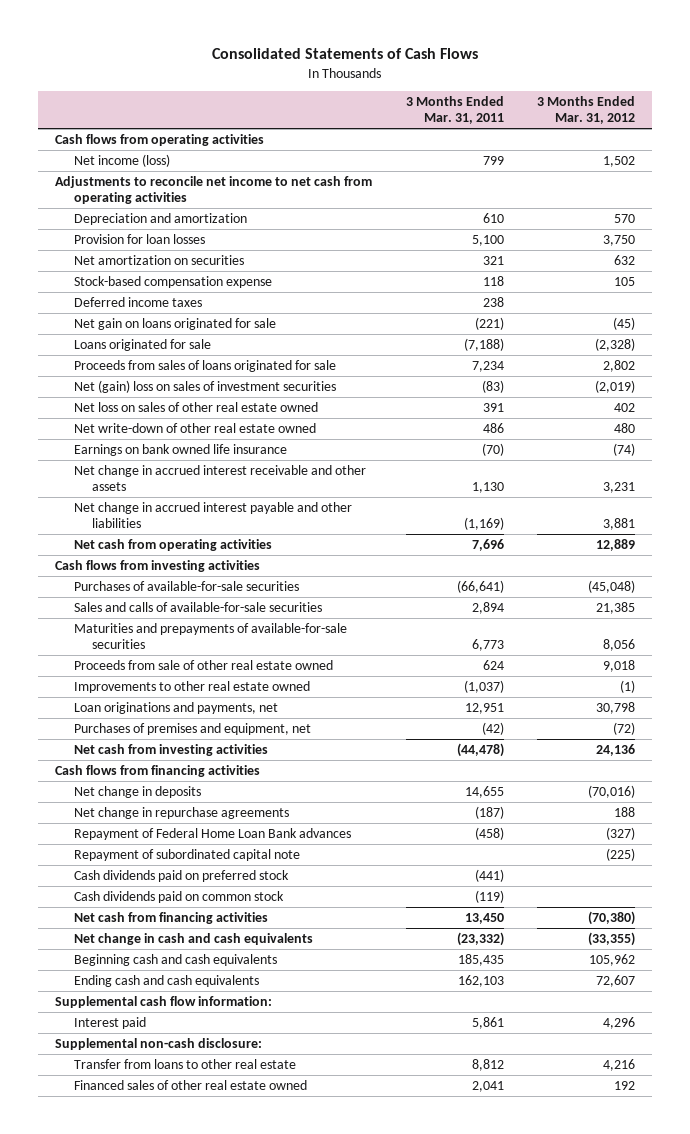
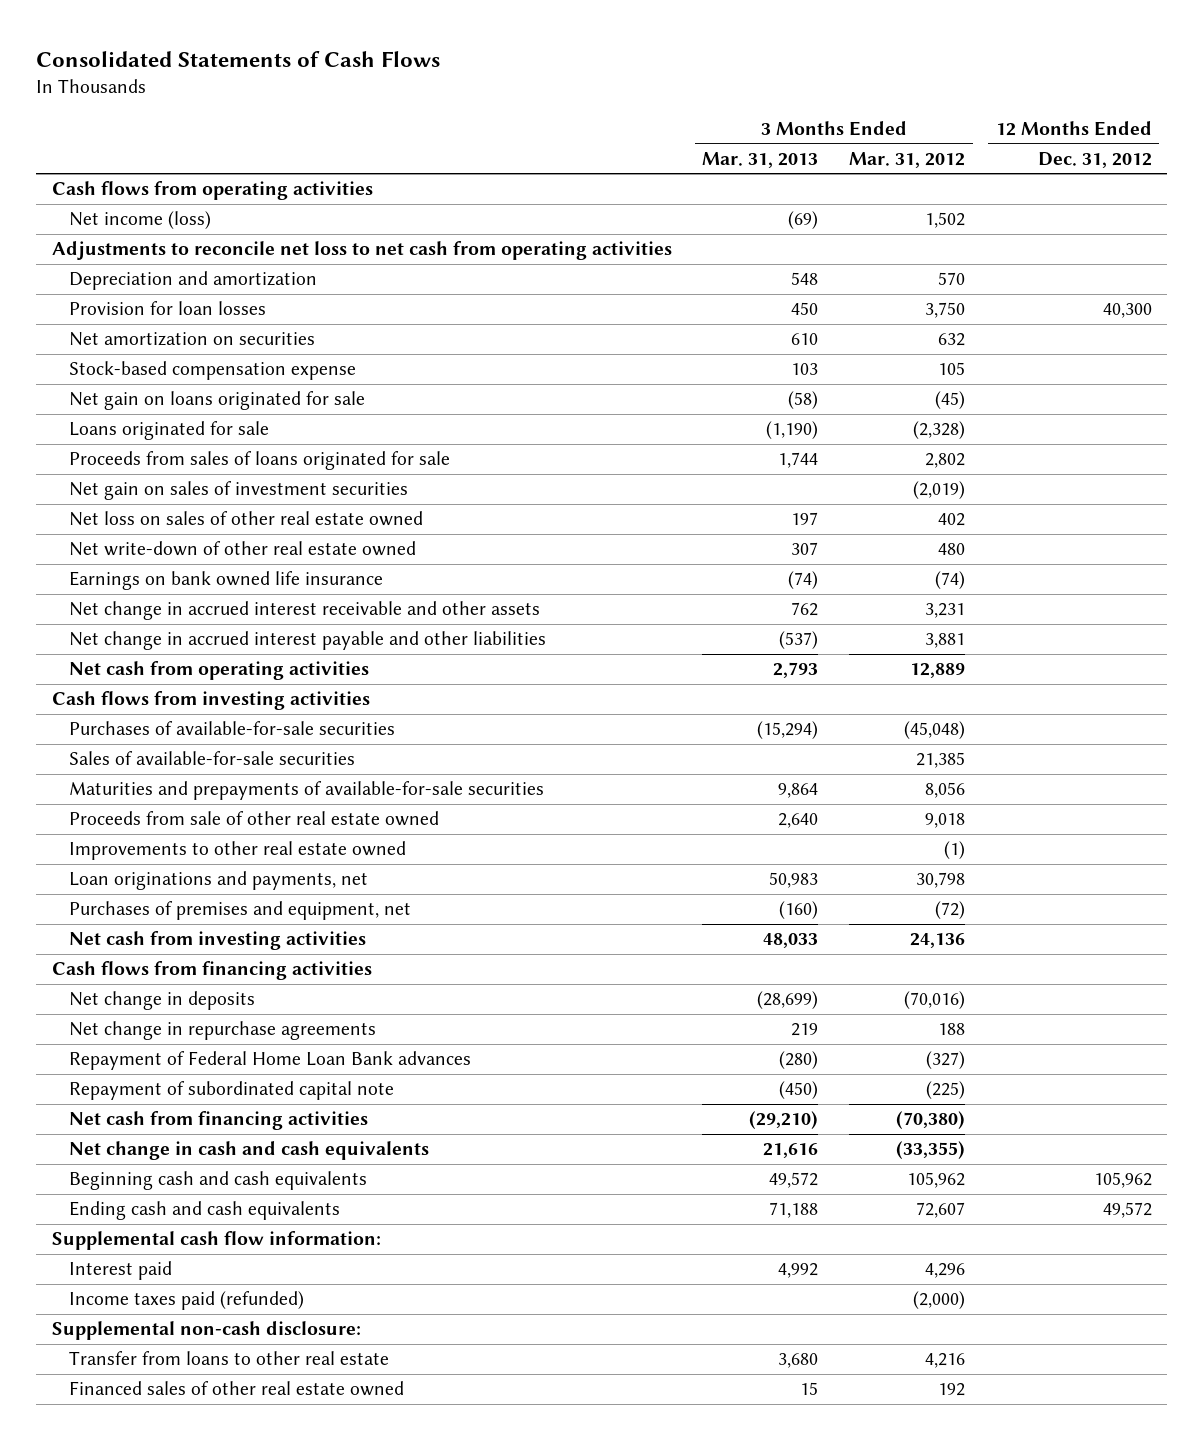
- | 3 Months Ended Mar. 31, 2011 | 3 Months Ended Mar. 31, 2012
+ | 3 Months Ended Mar. 31, 2013 | 3 Months Ended Mar. 31, 2012 | 12 Months Ended Dec. 31, 2012
- Adjustments to reconcile net income to net cash from operating activities
+ Adjustments to reconcile net loss to net cash from operating activities
- Deferred income taxes | 238 |
- Net (gain) loss on sales of investment securities | (83) | (2,019)
+ Net gain on sales of investment securities | | (2,019) |
- Sales and calls of available-for-sale securities | 2,894 | 21,385
+ Sales of available-for-sale securities | | 21,385 |
- Cash dividends paid on preferred stock | (441) |
- Cash dividends paid on common stock | (119) |
+ Income taxes paid (refunded) | | (2,000) |

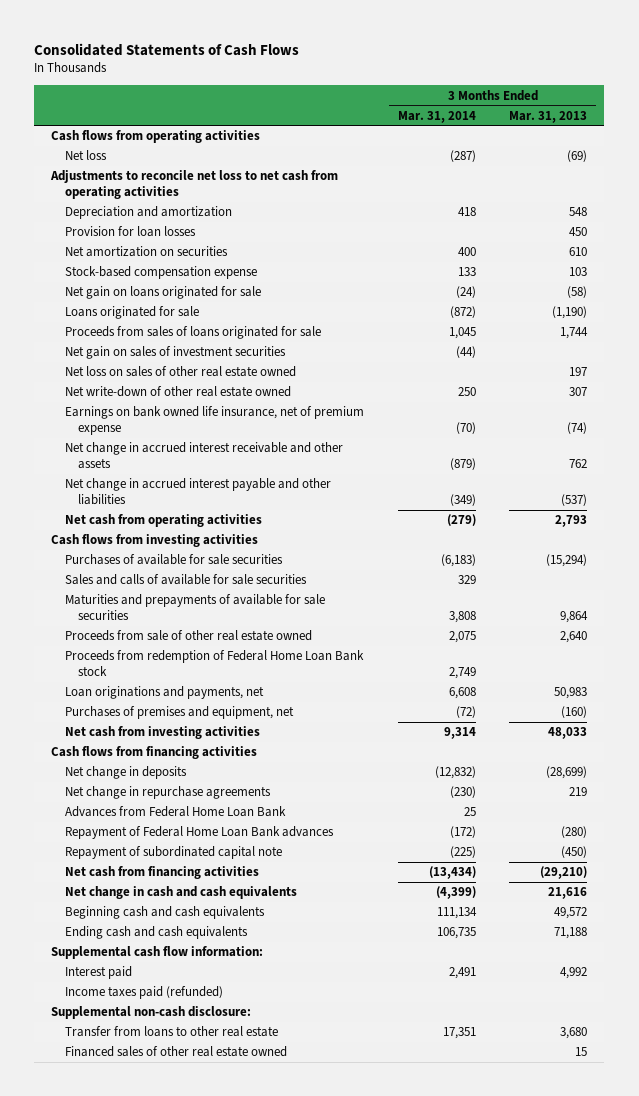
- | 3 Months Ended Mar. 31, 2013 | 3 Months Ended Mar. 31, 2012 | 12 Months Ended Dec. 31, 2012
+ | 3 Months Ended Mar. 31, 2014 | 3 Months Ended Mar. 31, 2013
- Net income (loss) | (69) | 1,502 |
+ Net loss | (287) | (69)
- Earnings on bank owned life insurance | (74) | (74) |
+ Earnings on bank owned life insurance, net of premium expense | (70) | (74)
- Purchases of available-for-sale securities | (15,294) | (45,048) |
- Sales of available-for-sale securities | | 21,385 |
- Maturities and prepayments of available-for-sale securities | 9,864 | 8,056 |
+ Purchases of available for sale securities | (6,183) | (15,294)
+ Sales and calls of available for sale securities | 329 |
+ Maturities and prepayments of available for sale securities | 3,808 | 9,864
- Improvements to other real estate owned | | (1) |
+ Proceeds from redemption of Federal Home Loan Bank stock | 2,749 |
+ Advances from Federal Home Loan Bank | 25 |

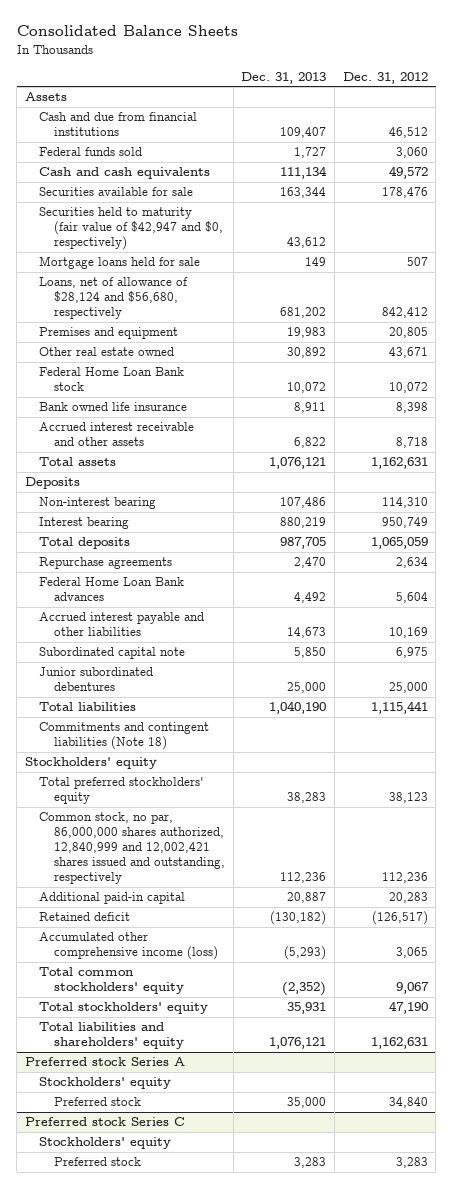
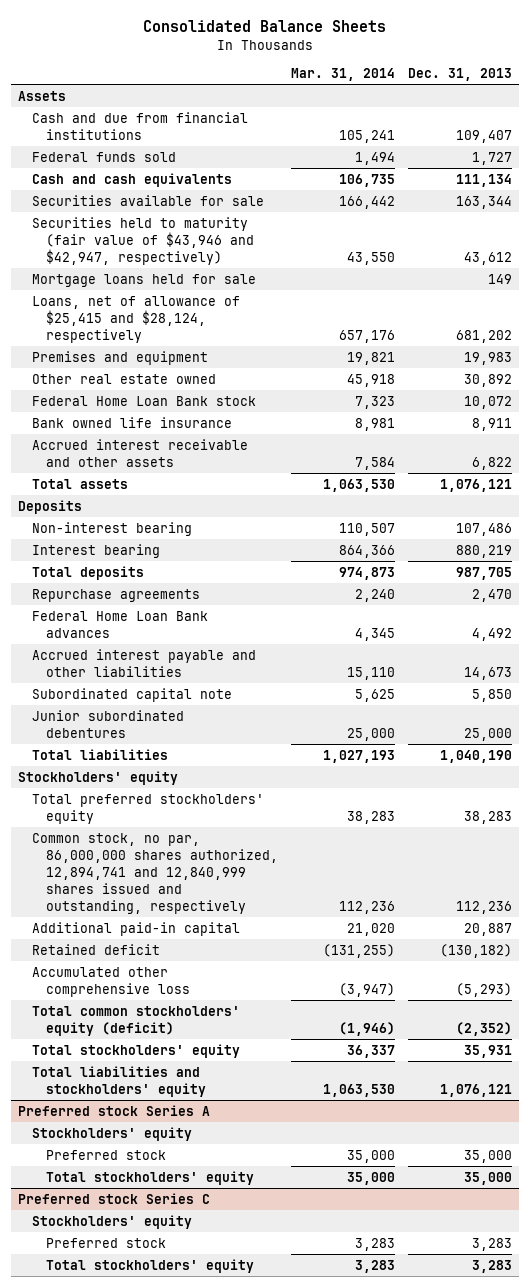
- | Dec. 31, 2013 | Dec. 31, 2012
+ | Mar. 31, 2014 | Dec. 31, 2013
- Securities held to maturity (fair value of $42,947 and $0, respectively) | 43,612 |
+ Securities held to maturity (fair value of $43,946 and $42,947, respectively) | 43,550 | 43,612
- Loans, net of allowance of $28,124 and $56,680, respectively | 681,202 | 842,412
+ Loans, net of allowance of $25,415 and $28,124, respectively | 657,176 | 681,202
- Commitments and contingent liabilities (Note 18)
- Common stock, no par, 86,000,000 shares authorized, 12,840,999 and 12,002,421 shares issued and outstanding, respectively | 112,236 | 112,236
+ Common stock, no par, 86,000,000 shares authorized, 12,894,741 and 12,840,999 shares issued and outstanding, respectively | 112,236 | 112,236
- Accumulated other comprehensive income (loss) | (5,293) | 3,065
- Total common stockholders' equity | (2,352) | 9,067
+ Accumulated other comprehensive loss | (3,947) | (5,293)
+ Total common stockholders' equity (deficit) | (1,946) | (2,352)
- Total liabilities and shareholders' equity | 1,076,121 | 1,162,631
+ Total liabilities and stockholders' equity | 1,063,530 | 1,076,121
@ Preferred stock Series A
+ Total stockholders' equity | 35,000 | 35,000
@ Preferred stock Series C
+ Total stockholders' equity | 3,283 | 3,283

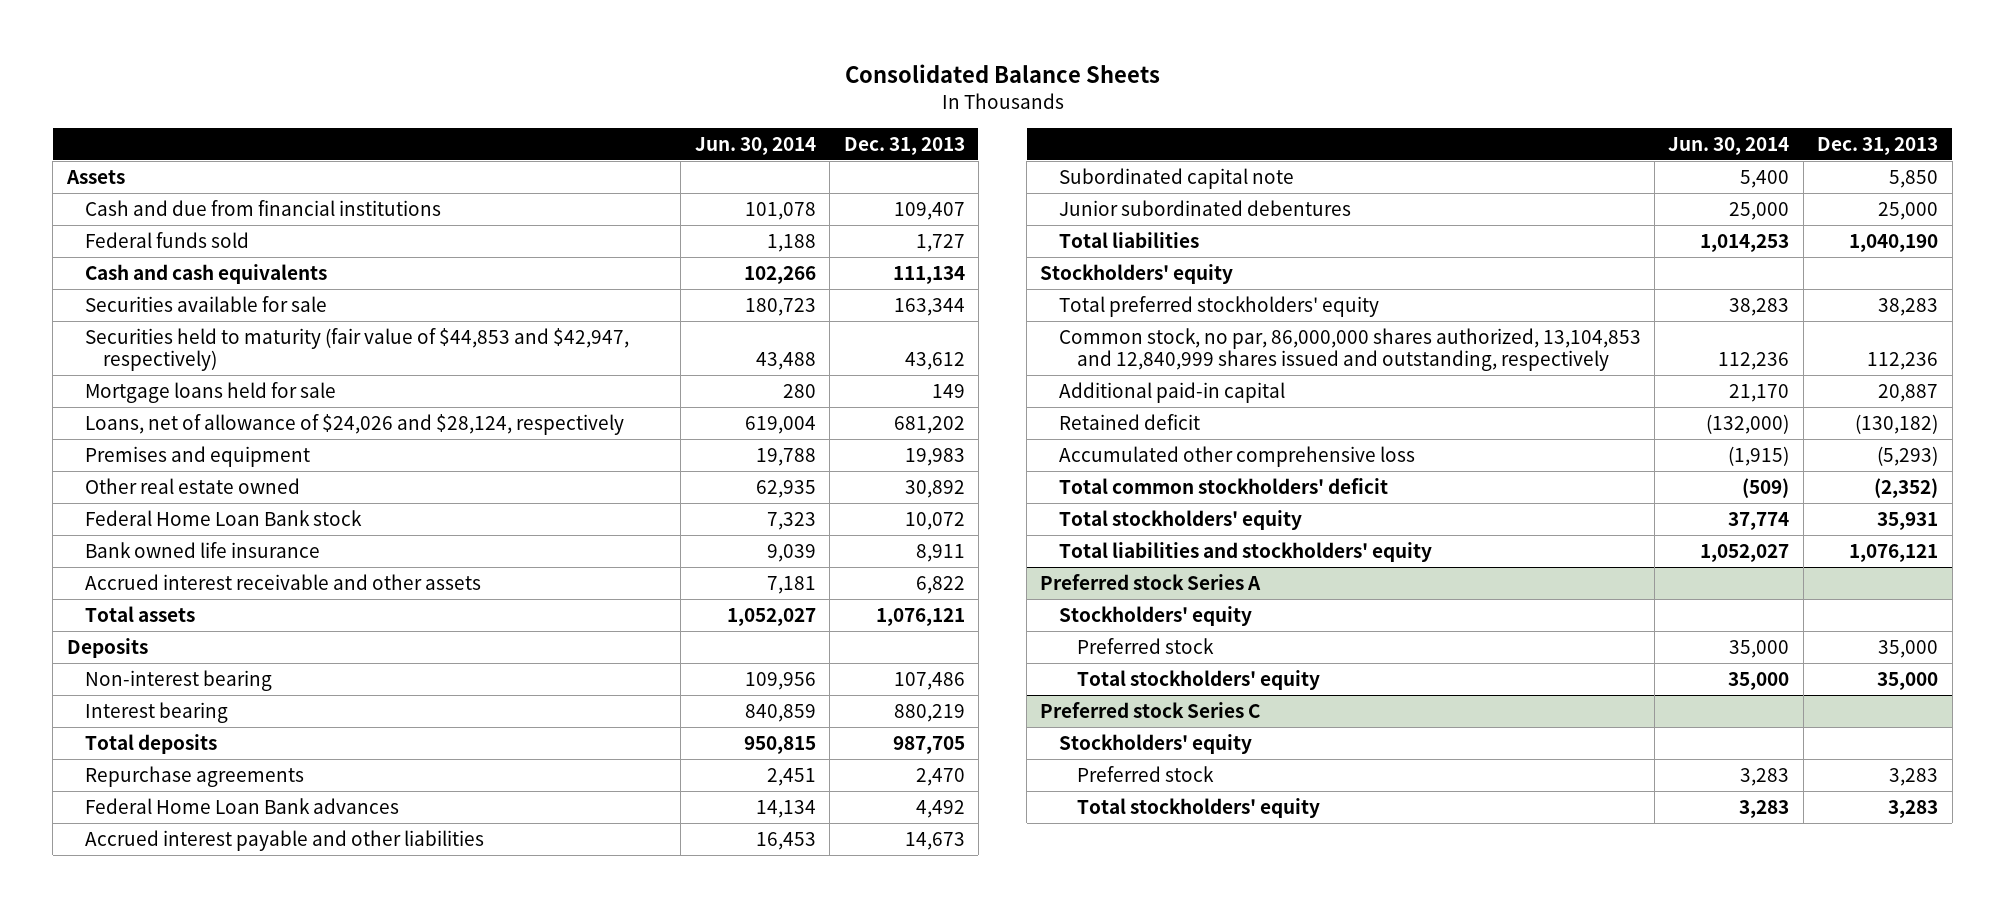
- | Mar. 31, 2014 | Dec. 31, 2013
+ | Jun. 30, 2014 | Dec. 31, 2013
- Securities held to maturity (fair value of $43,946 and $42,947, respectively) | 43,550 | 43,612
+ Securities held to maturity (fair value of $44,853 and $42,947, respectively) | 43,488 | 43,612
- Loans, net of allowance of $25,415 and $28,124, respectively | 657,176 | 681,202
+ Loans, net of allowance of $24,026 and $28,124, respectively | 619,004 | 681,202
- Common stock, no par, 86,000,000 shares authorized, 12,894,741 and 12,840,999 shares issued and outstanding, respectively | 112,236 | 112,236
+ Common stock, no par, 86,000,000 shares authorized, 13,104,853 and 12,840,999 shares issued and outstanding, respectively | 112,236 | 112,236
- Total common stockholders' equity (deficit) | (1,946) | (2,352)
+ Total common stockholders' deficit | (509) | (2,352)

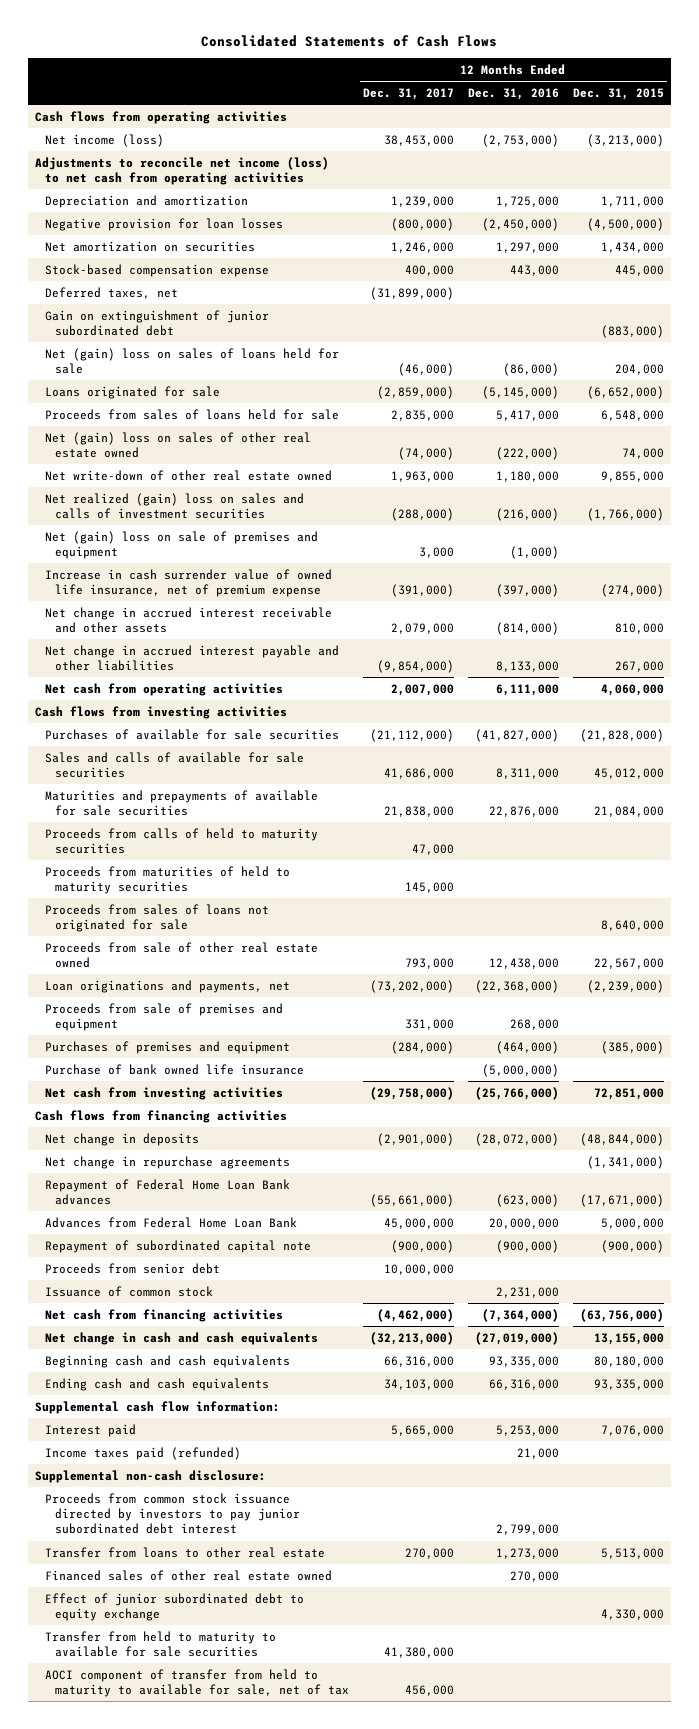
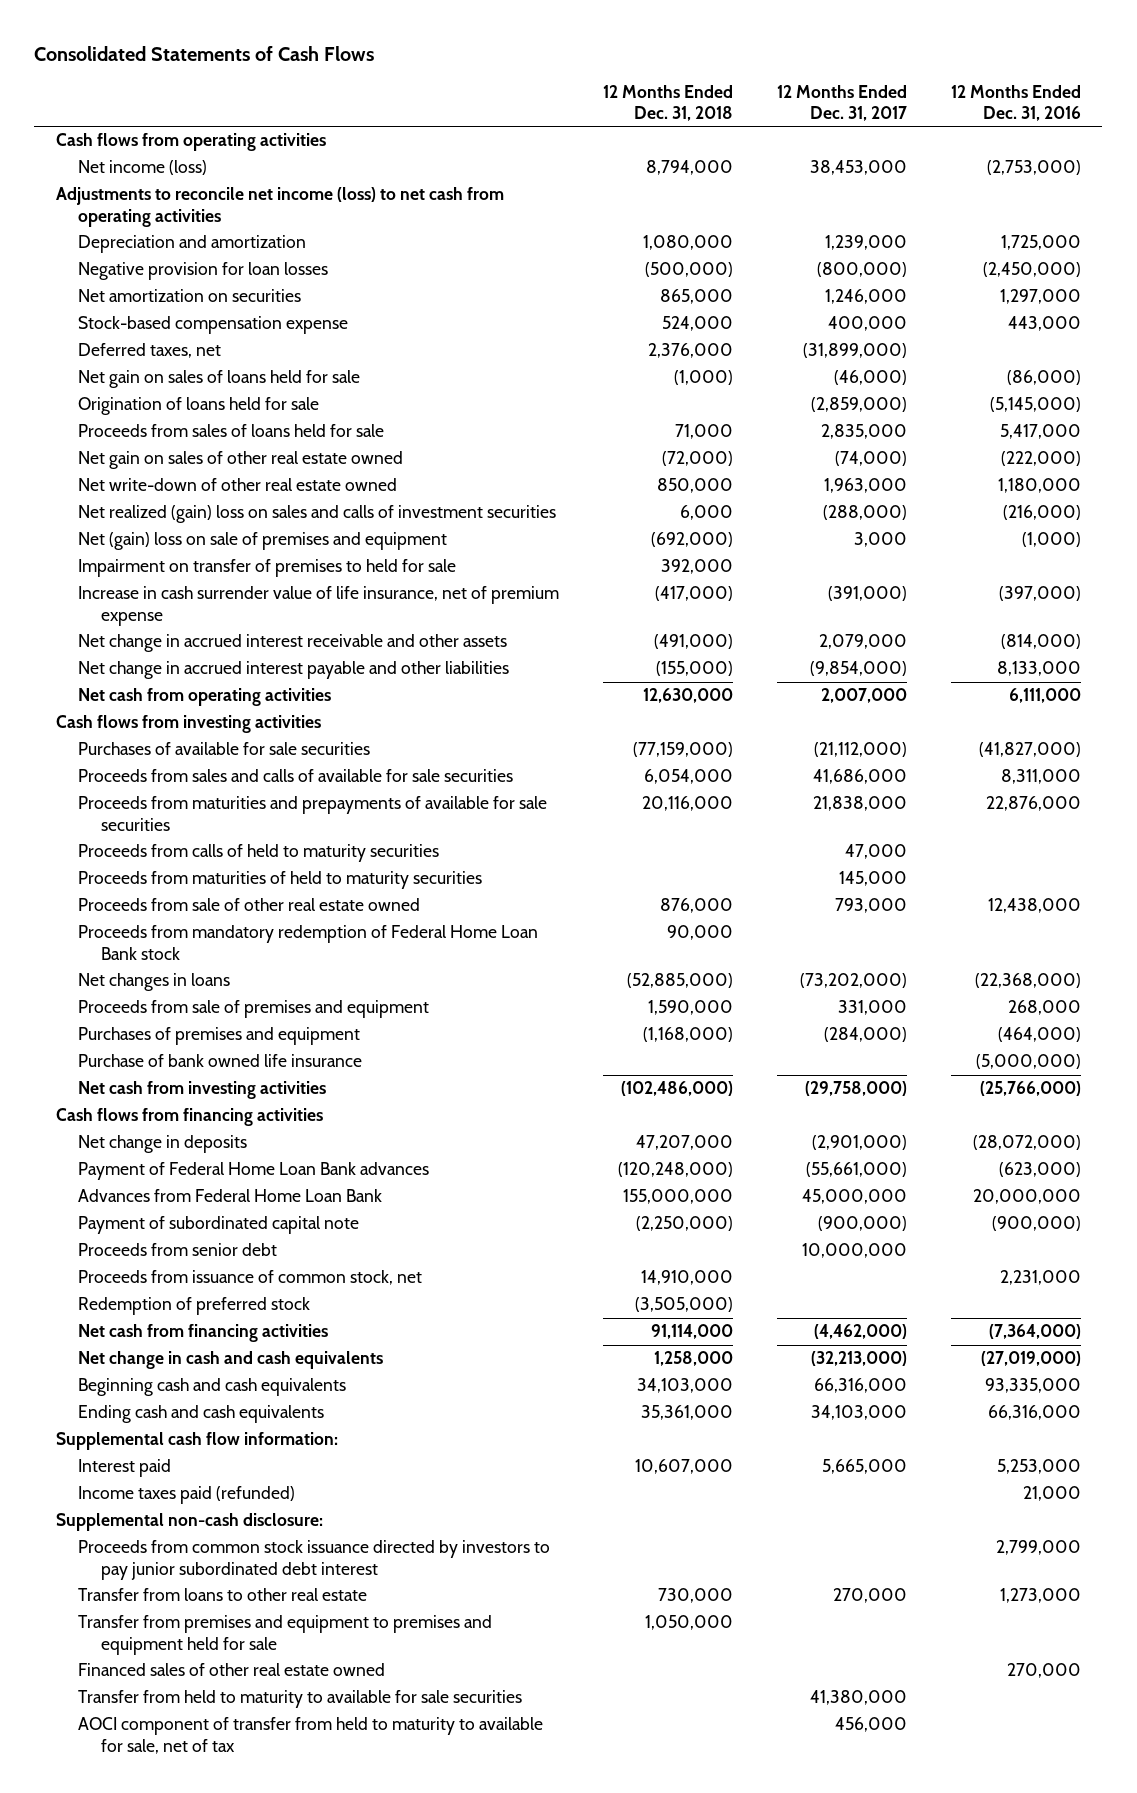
- | 12 Months Ended Dec. 31, 2017 | 12 Months Ended Dec. 31, 2016 | 12 Months Ended Dec. 31, 2015
+ | 12 Months Ended Dec. 31, 2018 | 12 Months Ended Dec. 31, 2017 | 12 Months Ended Dec. 31, 2016
- Gain on extinguishment of junior subordinated debt | | | (883,000)
- Net (gain) loss on sales of loans held for sale | (46,000) | (86,000) | 204,000
- Loans originated for sale | (2,859,000) | (5,145,000) | (6,652,000)
+ Net gain on sales of loans held for sale | (1,000) | (46,000) | (86,000)
+ Origination of loans held for sale | | (2,859,000) | (5,145,000)
- Net (gain) loss on sales of other real estate owned | (74,000) | (222,000) | 74,000
+ Net gain on sales of other real estate owned | (72,000) | (74,000) | (222,000)
- Increase in cash surrender value of owned life insurance, net of premium expense | (391,000) | (397,000) | (274,000)
+ Impairment on transfer of premises to held for sale | 392,000 | |
+ Increase in cash surrender value of life insurance, net of premium expense | (417,000) | (391,000) | (397,000)
- Sales and calls of available for sale securities | 41,686,000 | 8,311,000 | 45,012,000
- Maturities and prepayments of available for sale securities | 21,838,000 | 22,876,000 | 21,084,000
+ Proceeds from sales and calls of available for sale securities | 6,054,000 | 41,686,000 | 8,311,000
+ Proceeds from maturities and prepayments of available for sale securities | 20,116,000 | 21,838,000 | 22,876,000
- Proceeds from sales of loans not originated for sale | | | 8,640,000
- Loan originations and payments, net | (73,202,000) | (22,368,000) | (2,239,000)
+ Proceeds from mandatory redemption of Federal Home Loan Bank stock | 90,000 | |
+ Net changes in loans | (52,885,000) | (73,202,000) | (22,368,000)
- Net change in repurchase agreements | | | (1,341,000)
- Repayment of Federal Home Loan Bank advances | (55,661,000) | (623,000) | (17,671,000)
+ Payment of Federal Home Loan Bank advances | (120,248,000) | (55,661,000) | (623,000)
- Repayment of subordinated capital note | (900,000) | (900,000) | (900,000)
+ Payment of subordinated capital note | (2,250,000) | (900,000) | (900,000)
- Issuance of common stock | | 2,231,000 |
+ Proceeds from issuance of common stock, net | 14,910,000 | | 2,231,000
+ Redemption of preferred stock | (3,505,000) | |
+ Transfer from premises and equipment to premises and equipment held for sale | 1,050,000 | |
- Effect of junior subordinated debt to equity exchange | | | 4,330,000

